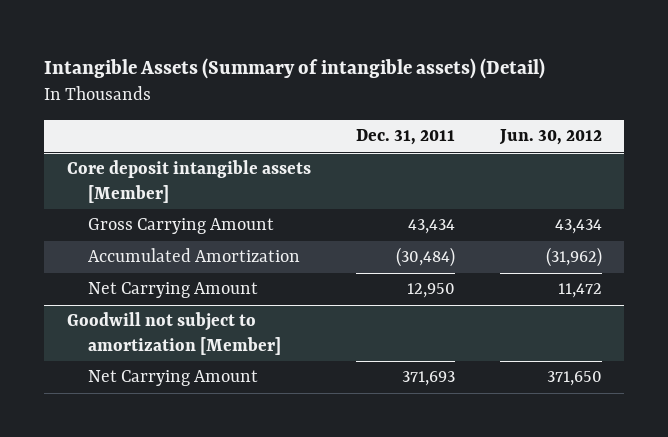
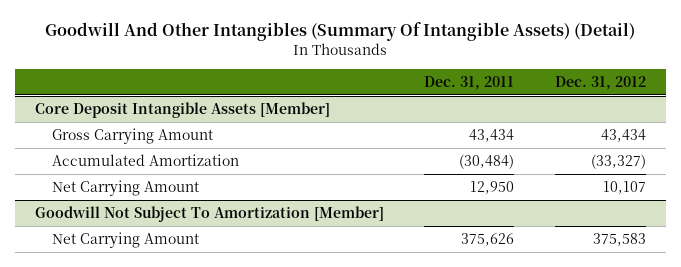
- Intangible Assets (Summary of intangible assets) (Detail)
+ Goodwill And Other Intangibles (Summary Of Intangible Assets) (Detail)
- | Dec. 31, 2011 | Jun. 30, 2012
+ | Dec. 31, 2011 | Dec. 31, 2012
- Core deposit intangible assets [Member]
+ Core Deposit Intangible Assets [Member]
- Goodwill not subject to amortization [Member]
- Net Carrying Amount | 371,693 | 371,650
+ Goodwill Not Subject To Amortization [Member]
+ Net Carrying Amount | 375,626 | 375,583

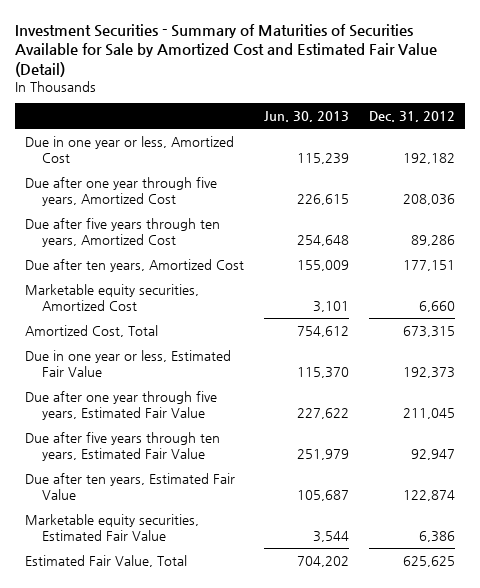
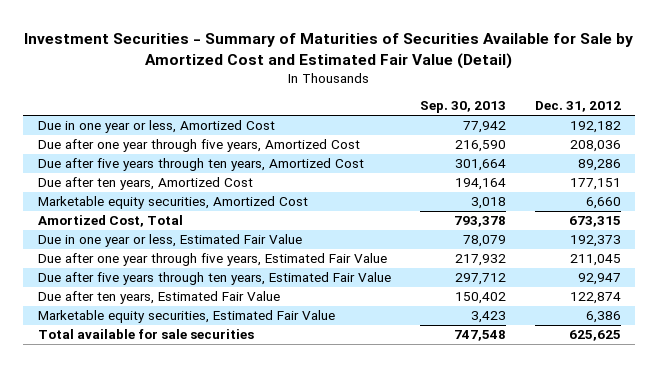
- | Jun. 30, 2013 | Dec. 31, 2012
+ | Sep. 30, 2013 | Dec. 31, 2012
- Estimated Fair Value, Total | 704,202 | 625,625
+ Total available for sale securities | 747,548 | 625,625

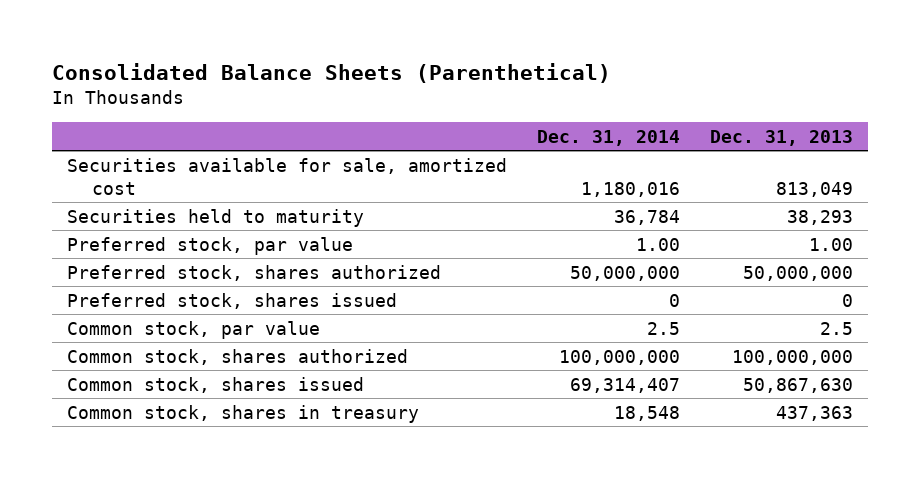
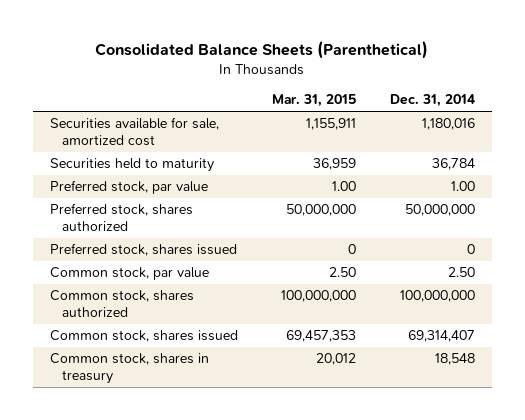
- | Dec. 31, 2014 | Dec. 31, 2013
+ | Mar. 31, 2015 | Dec. 31, 2014
- Common stock, par value | 2.5 | 2.5
+ Common stock, par value | 2.50 | 2.50

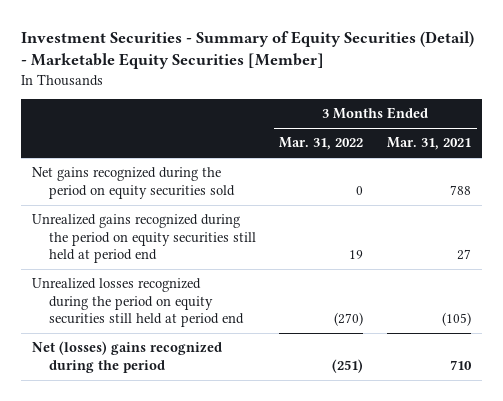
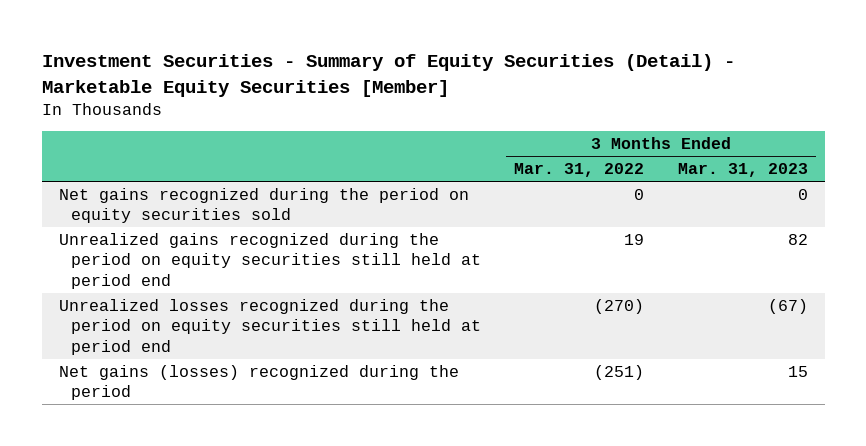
- | 3 Months Ended Mar. 31, 2022 | 3 Months Ended Mar. 31, 2021
+ | 3 Months Ended Mar. 31, 2022 | 3 Months Ended Mar. 31, 2023
- Net (losses) gains recognized during the period | (251) | 710
+ Net gains (losses) recognized during the period | (251) | 15

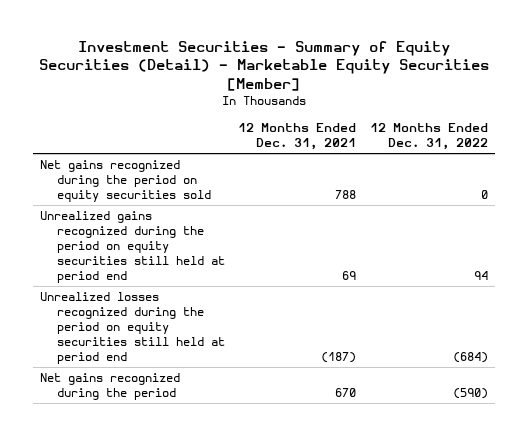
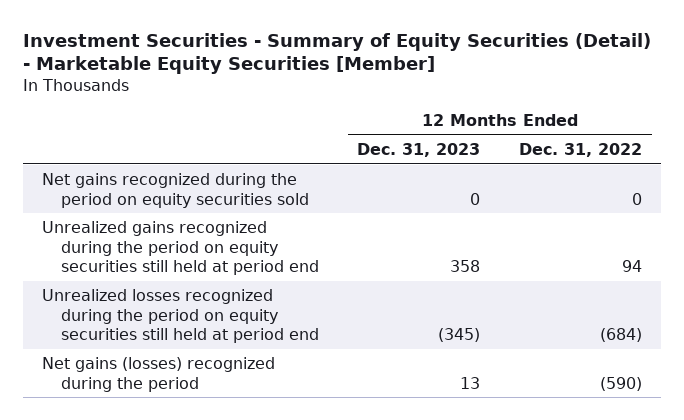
- | 12 Months Ended Dec. 31, 2021 | 12 Months Ended Dec. 31, 2022
+ | 12 Months Ended Dec. 31, 2023 | 12 Months Ended Dec. 31, 2022
- Net gains recognized during the period | 670 | (590)
+ Net gains (losses) recognized during the period | 13 | (590)

